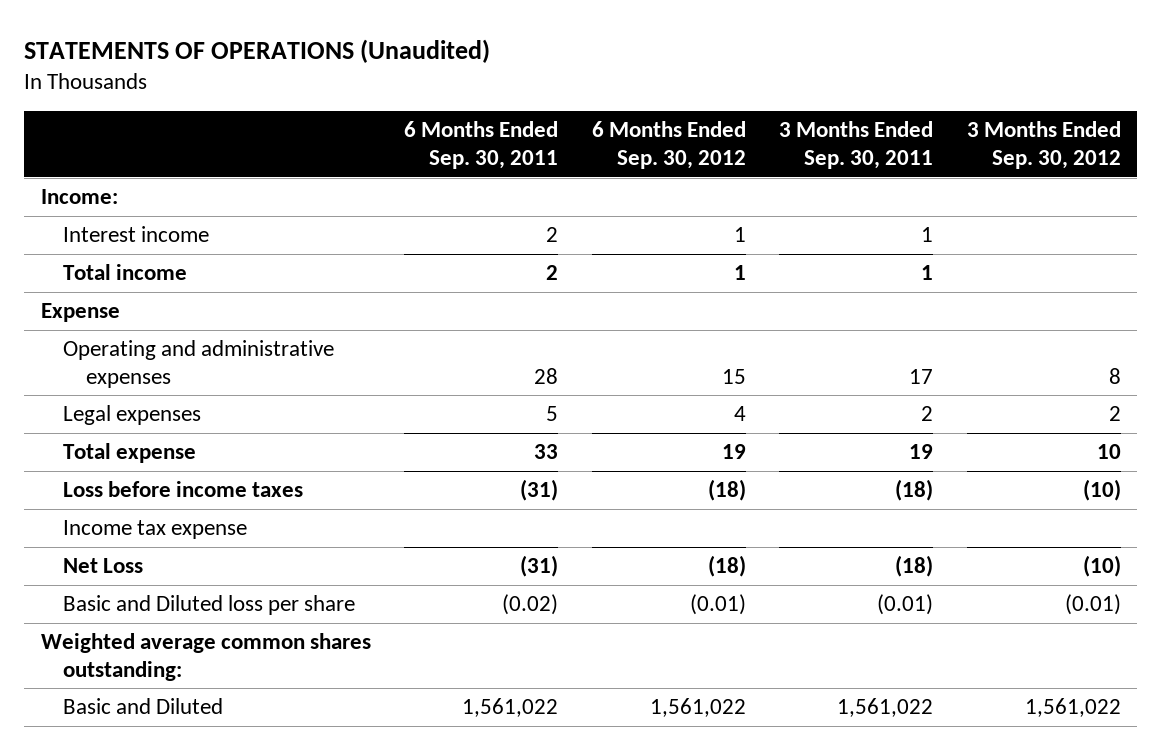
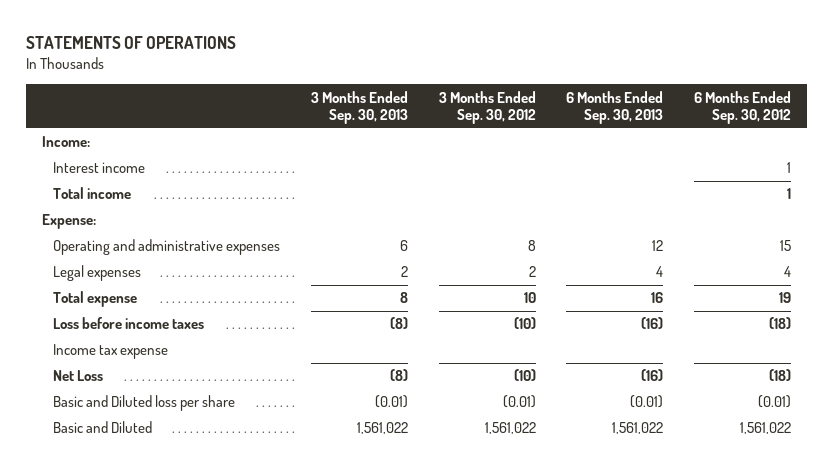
- STATEMENTS OF OPERATIONS (Unaudited)
+ STATEMENTS OF OPERATIONS
- | 6 Months Ended Sep. 30, 2011 | 6 Months Ended Sep. 30, 2012 | 3 Months Ended Sep. 30, 2011 | 3 Months Ended Sep. 30, 2012
+ | 3 Months Ended Sep. 30, 2013 | 3 Months Ended Sep. 30, 2012 | 6 Months Ended Sep. 30, 2013 | 6 Months Ended Sep. 30, 2012
- Expense
+ Expense:
- Weighted average common shares outstanding:

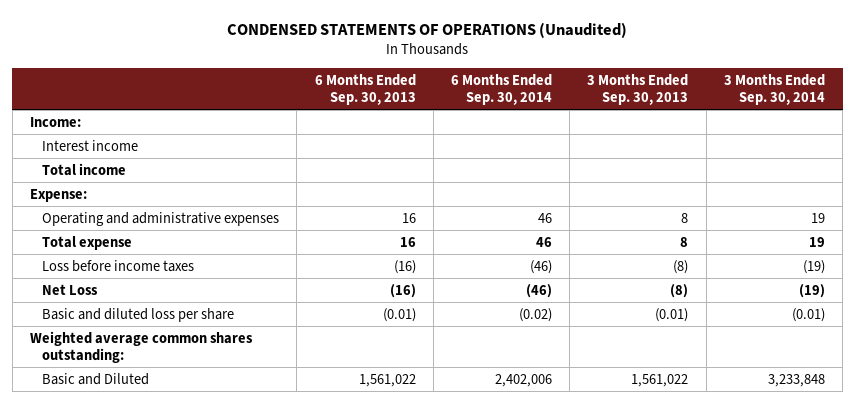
- STATEMENTS OF OPERATIONS
+ CONDENSED STATEMENTS OF OPERATIONS (Unaudited)
- | 3 Months Ended Sep. 30, 2013 | 3 Months Ended Sep. 30, 2012 | 6 Months Ended Sep. 30, 2013 | 6 Months Ended Sep. 30, 2012
+ | 6 Months Ended Sep. 30, 2013 | 6 Months Ended Sep. 30, 2014 | 3 Months Ended Sep. 30, 2013 | 3 Months Ended Sep. 30, 2014
- Operating and administrative expenses | 6 | 8 | 12 | 15
- Legal expenses | 2 | 2 | 4 | 4
+ Operating and administrative expenses | 16 | 46 | 8 | 19
- Income tax expense
- Basic and Diluted loss per share | (0.01) | (0.01) | (0.01) | (0.01)
+ Basic and diluted loss per share | (0.01) | (0.02) | (0.01) | (0.01)
+ Weighted average common shares outstanding:

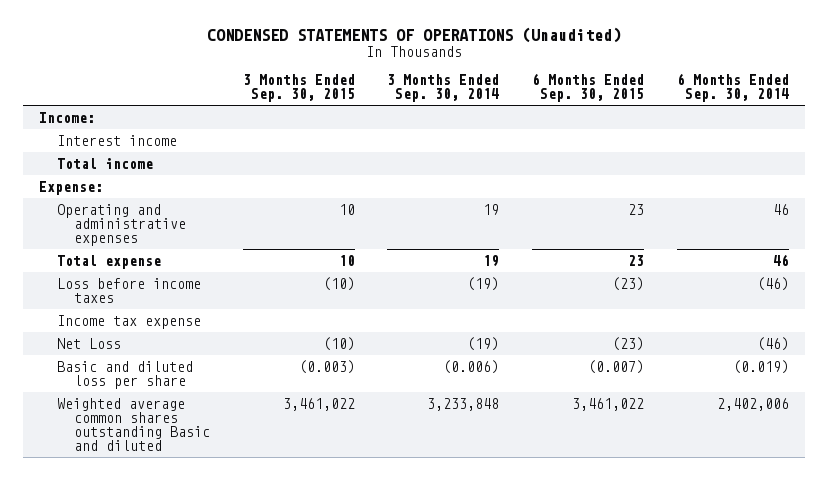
- | 6 Months Ended Sep. 30, 2013 | 6 Months Ended Sep. 30, 2014 | 3 Months Ended Sep. 30, 2013 | 3 Months Ended Sep. 30, 2014
+ | 3 Months Ended Sep. 30, 2015 | 3 Months Ended Sep. 30, 2014 | 6 Months Ended Sep. 30, 2015 | 6 Months Ended Sep. 30, 2014
+ Income tax expense
- Basic and diluted loss per share | (0.01) | (0.02) | (0.01) | (0.01)
- Weighted average common shares outstanding:
- Basic and Diluted | 1,561,022 | 2,402,006 | 1,561,022 | 3,233,848
+ Basic and diluted loss per share | (0.003) | (0.006) | (0.007) | (0.019)
+ Weighted average common shares outstanding Basic and diluted | 3,461,022 | 3,233,848 | 3,461,022 | 2,402,006

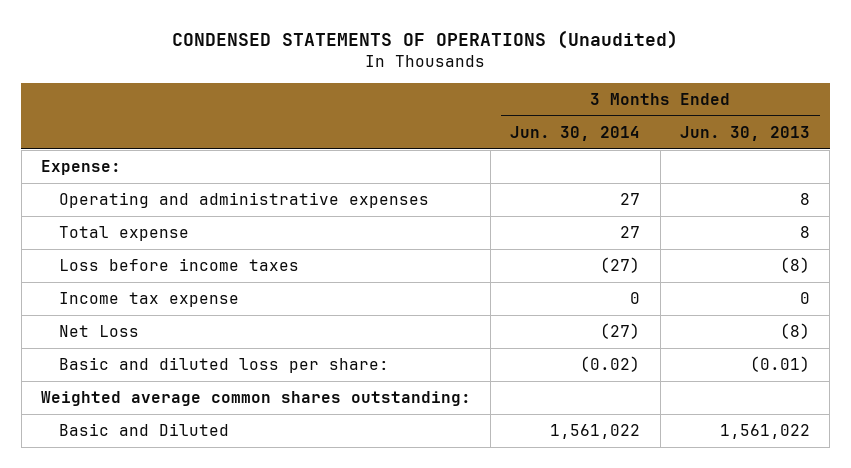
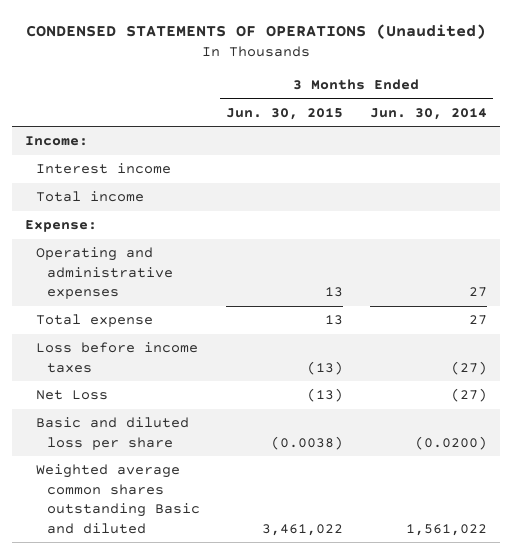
- | 3 Months Ended Jun. 30, 2014 | 3 Months Ended Jun. 30, 2013
+ | 3 Months Ended Jun. 30, 2015 | 3 Months Ended Jun. 30, 2014
+ Income:
+ Interest income
+ Total income
- Income tax expense | 0 | 0
- Basic and diluted loss per share: | (0.02) | (0.01)
- Weighted average common shares outstanding:
- Basic and Diluted | 1,561,022 | 1,561,022
+ Basic and diluted loss per share | (0.0038) | (0.0200)
+ Weighted average common shares outstanding Basic and diluted | 3,461,022 | 1,561,022

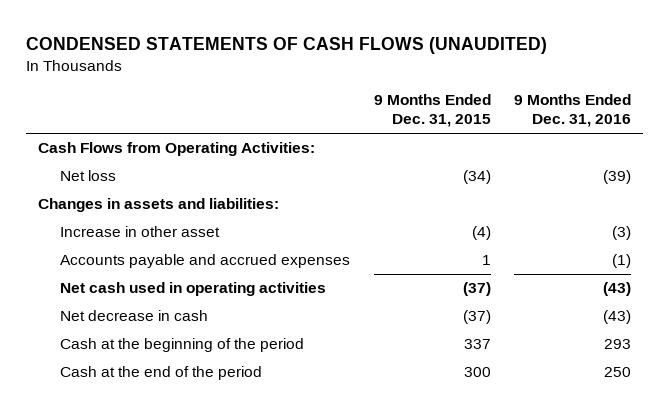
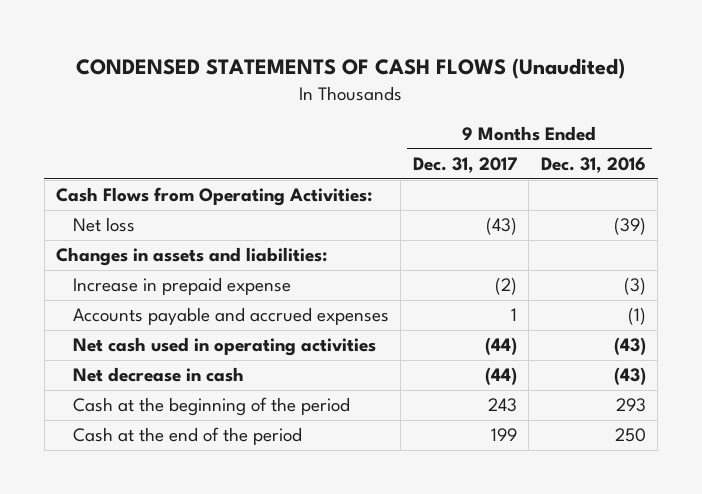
- CONDENSED STATEMENTS OF CASH FLOWS (UNAUDITED)
+ CONDENSED STATEMENTS OF CASH FLOWS (Unaudited)
- | 9 Months Ended Dec. 31, 2015 | 9 Months Ended Dec. 31, 2016
+ | 9 Months Ended Dec. 31, 2017 | 9 Months Ended Dec. 31, 2016
- Increase in other asset | (4) | (3)
+ Increase in prepaid expense | (2) | (3)

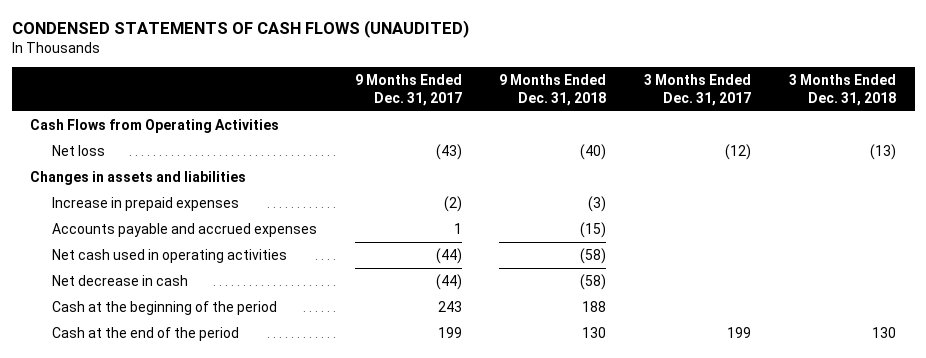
- CONDENSED STATEMENTS OF CASH FLOWS (Unaudited)
+ CONDENSED STATEMENTS OF CASH FLOWS (UNAUDITED)
- | 9 Months Ended Dec. 31, 2017 | 9 Months Ended Dec. 31, 2016
+ | 9 Months Ended Dec. 31, 2017 | 9 Months Ended Dec. 31, 2018 | 3 Months Ended Dec. 31, 2017 | 3 Months Ended Dec. 31, 2018
- Cash Flows from Operating Activities:
+ Cash Flows from Operating Activities
- Changes in assets and liabilities:
- Increase in prepaid expense | (2) | (3)
+ Changes in assets and liabilities
+ Increase in prepaid expenses | (2) | (3) | |

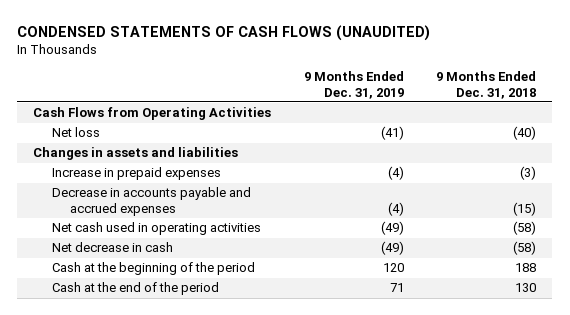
- | 9 Months Ended Dec. 31, 2017 | 9 Months Ended Dec. 31, 2018 | 3 Months Ended Dec. 31, 2017 | 3 Months Ended Dec. 31, 2018
+ | 9 Months Ended Dec. 31, 2019 | 9 Months Ended Dec. 31, 2018
- Accounts payable and accrued expenses | 1 | (15) | |
+ Decrease in accounts payable and accrued expenses | (4) | (15)

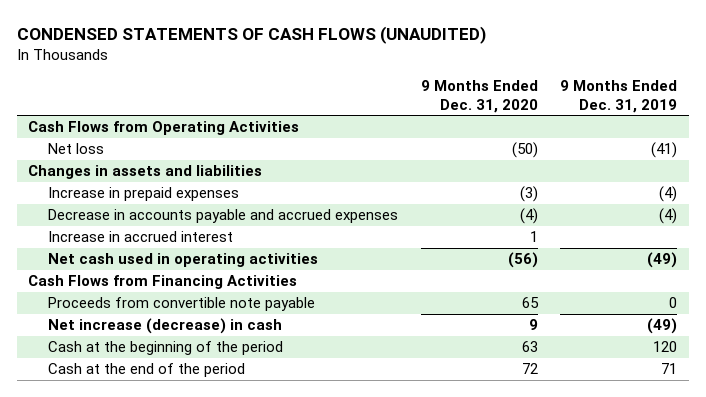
- | 9 Months Ended Dec. 31, 2019 | 9 Months Ended Dec. 31, 2018
+ | 9 Months Ended Dec. 31, 2020 | 9 Months Ended Dec. 31, 2019
+ Increase in accrued interest | 1 |
- Net decrease in cash | (49) | (58)
+ Cash Flows from Financing Activities
+ Proceeds from convertible note payable | 65 | 0
+ Net increase (decrease) in cash | 9 | (49)

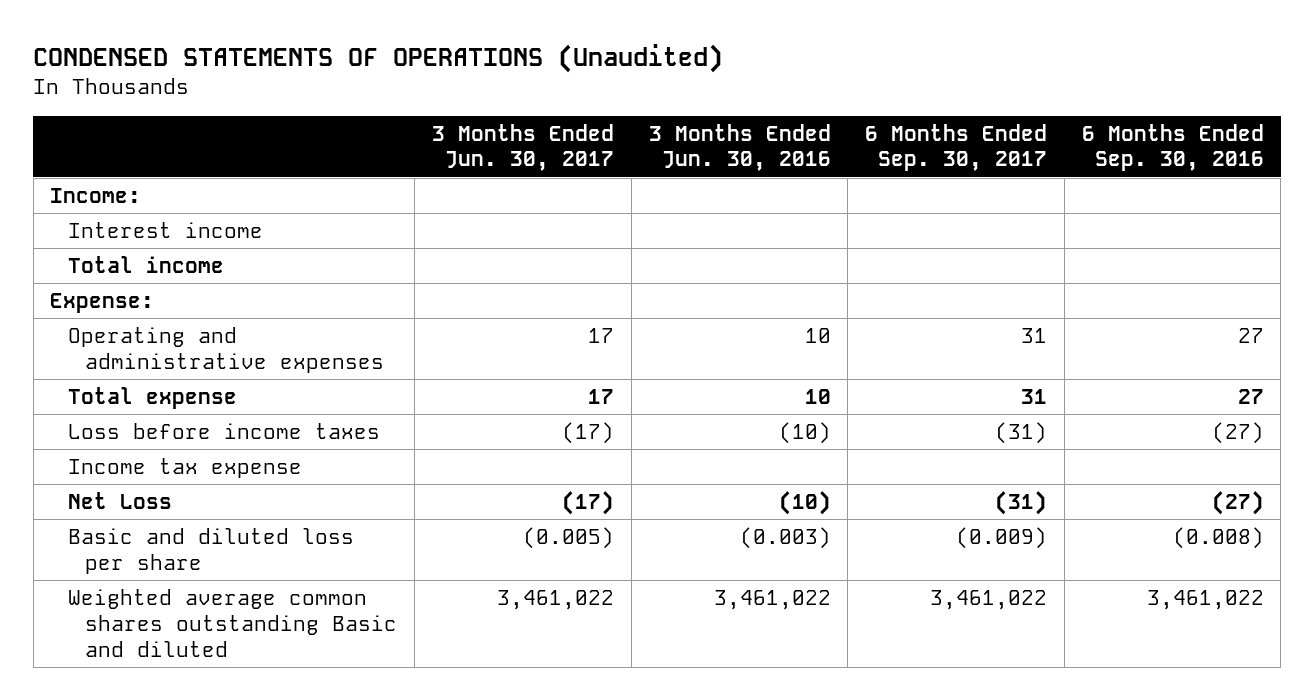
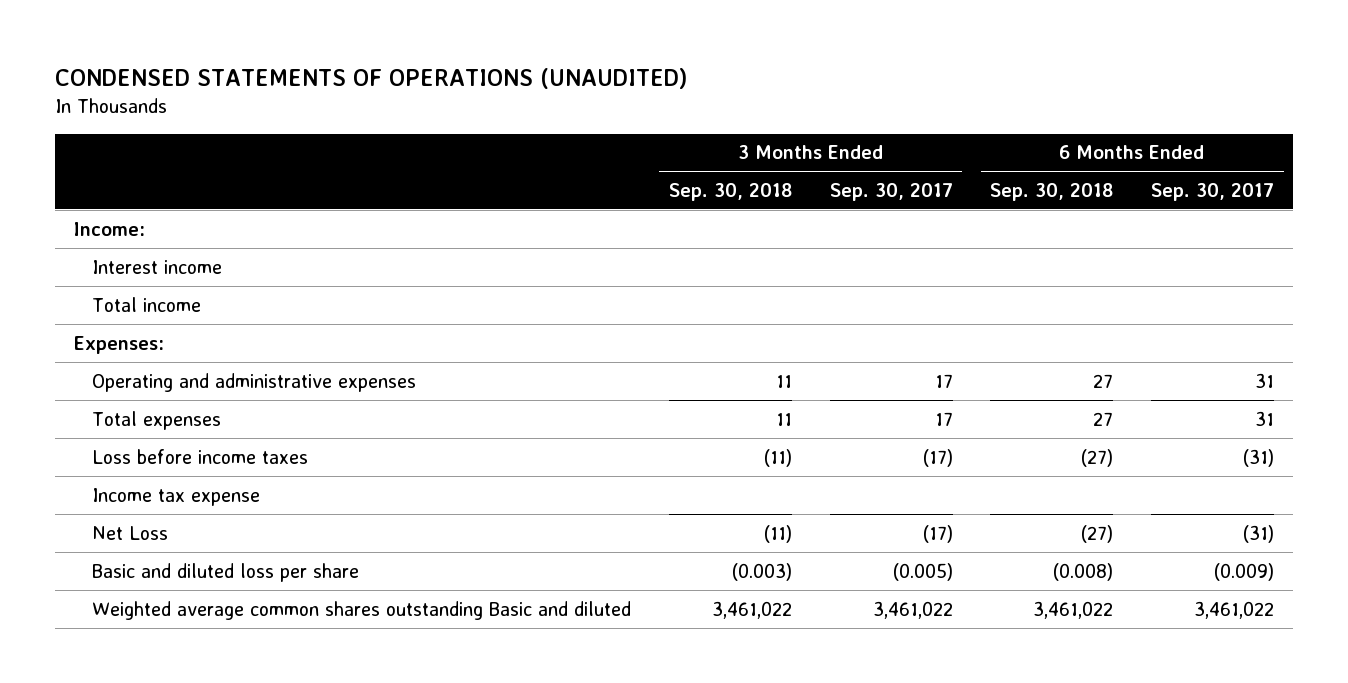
- CONDENSED STATEMENTS OF OPERATIONS (Unaudited)
+ CONDENSED STATEMENTS OF OPERATIONS (UNAUDITED)
- | 3 Months Ended Jun. 30, 2017 | 3 Months Ended Jun. 30, 2016 | 6 Months Ended Sep. 30, 2017 | 6 Months Ended Sep. 30, 2016
+ | 3 Months Ended Sep. 30, 2018 | 3 Months Ended Sep. 30, 2017 | 6 Months Ended Sep. 30, 2018 | 6 Months Ended Sep. 30, 2017
- Expense:
+ Expenses:
- Total expense | 17 | 10 | 31 | 27
+ Total expenses | 11 | 17 | 27 | 31

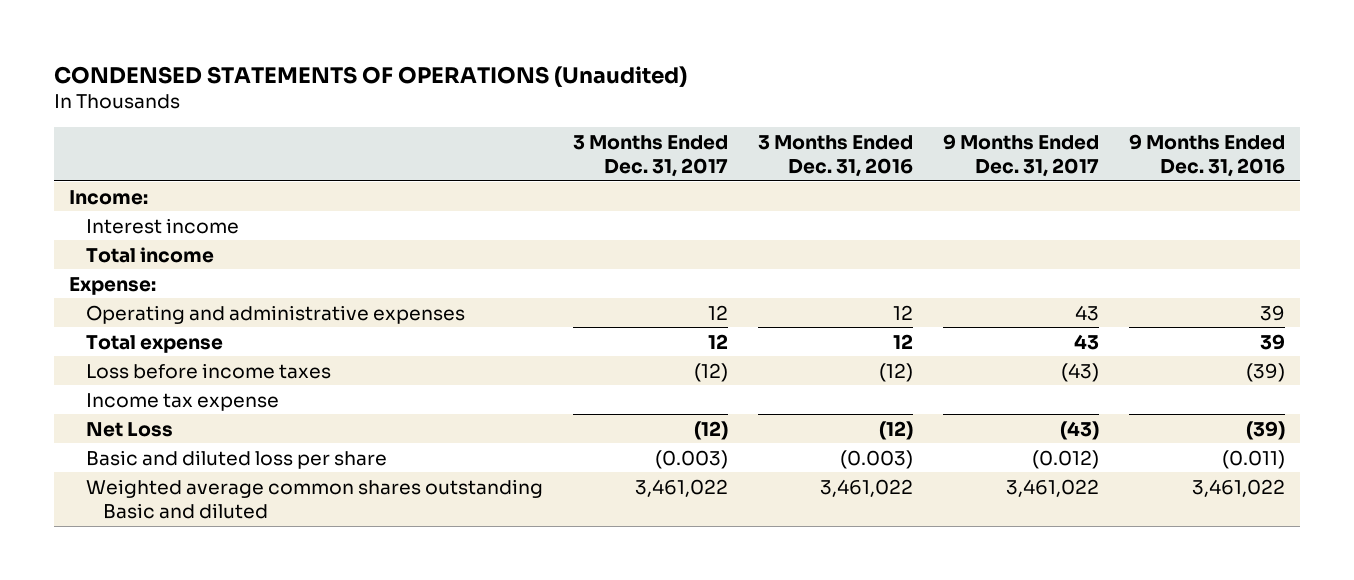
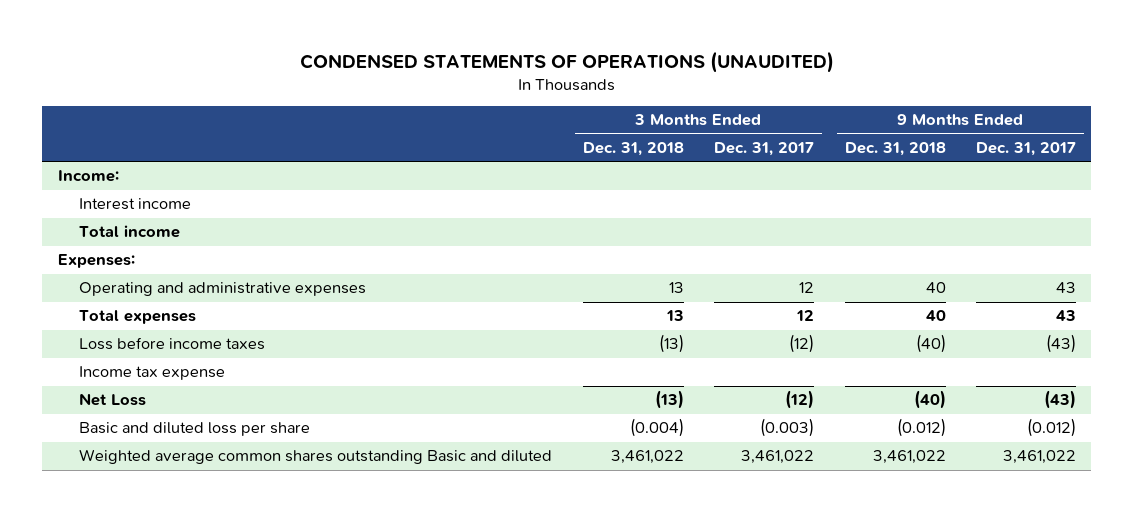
- CONDENSED STATEMENTS OF OPERATIONS (Unaudited)
+ CONDENSED STATEMENTS OF OPERATIONS (UNAUDITED)
- | 3 Months Ended Dec. 31, 2017 | 3 Months Ended Dec. 31, 2016 | 9 Months Ended Dec. 31, 2017 | 9 Months Ended Dec. 31, 2016
+ | 3 Months Ended Dec. 31, 2018 | 3 Months Ended Dec. 31, 2017 | 9 Months Ended Dec. 31, 2018 | 9 Months Ended Dec. 31, 2017
- Expense:
+ Expenses:
- Total expense | 12 | 12 | 43 | 39
+ Total expenses | 13 | 12 | 40 | 43

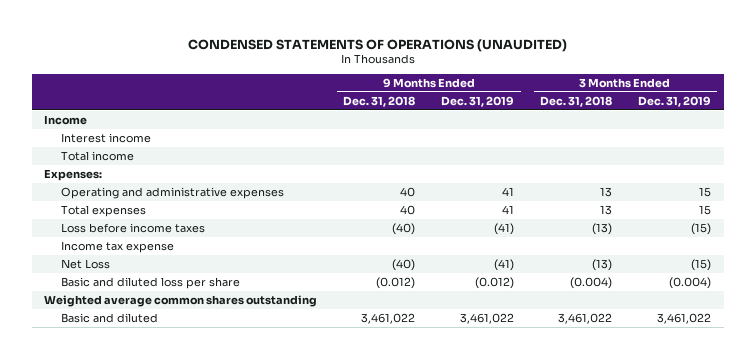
- | 3 Months Ended Dec. 31, 2018 | 3 Months Ended Dec. 31, 2017 | 9 Months Ended Dec. 31, 2018 | 9 Months Ended Dec. 31, 2017
+ | 9 Months Ended Dec. 31, 2018 | 9 Months Ended Dec. 31, 2019 | 3 Months Ended Dec. 31, 2018 | 3 Months Ended Dec. 31, 2019
- Income:
+ Income
- Weighted average common shares outstanding Basic and diluted | 3,461,022 | 3,461,022 | 3,461,022 | 3,461,022
+ Weighted average common shares outstanding
+ Basic and diluted | 3,461,022 | 3,461,022 | 3,461,022 | 3,461,022

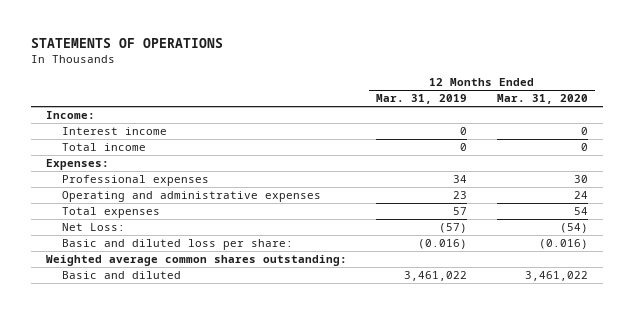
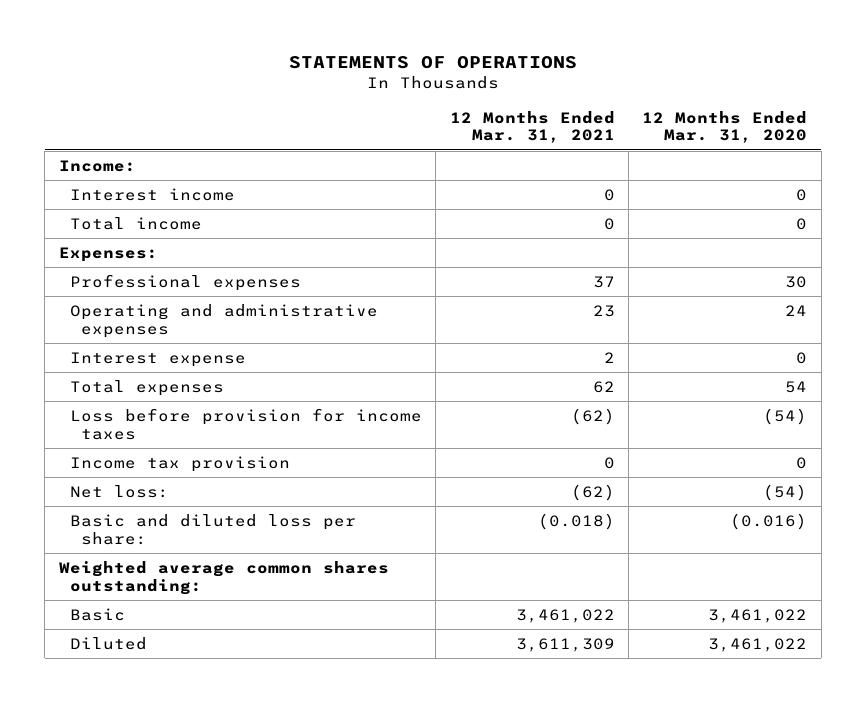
- | 12 Months Ended Mar. 31, 2019 | 12 Months Ended Mar. 31, 2020
+ | 12 Months Ended Mar. 31, 2021 | 12 Months Ended Mar. 31, 2020
+ Interest expense | 2 | 0
- Net Loss: | (57) | (54)
+ Loss before provision for income taxes | (62) | (54)
+ Income tax provision | 0 | 0
+ Net loss: | (62) | (54)
- Basic and diluted | 3,461,022 | 3,461,022
+ Basic | 3,461,022 | 3,461,022
+ Diluted | 3,611,309 | 3,461,022

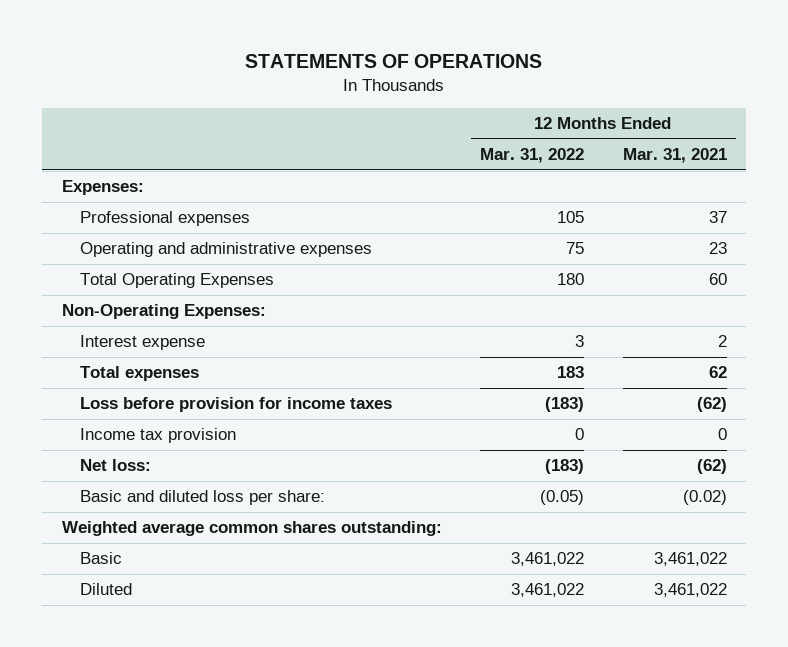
- | 12 Months Ended Mar. 31, 2021 | 12 Months Ended Mar. 31, 2020
+ | 12 Months Ended Mar. 31, 2022 | 12 Months Ended Mar. 31, 2021
- Income:
- Interest income | 0 | 0
- Total income | 0 | 0
+ Total Operating Expenses | 180 | 60
+ Non-Operating Expenses:
- Basic and diluted loss per share: | (0.018) | (0.016)
+ Basic and diluted loss per share: | (0.05) | (0.02)
- Diluted | 3,611,309 | 3,461,022
+ Diluted | 3,461,022 | 3,461,022

